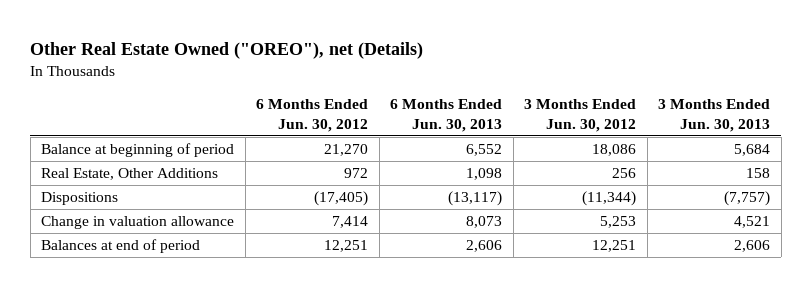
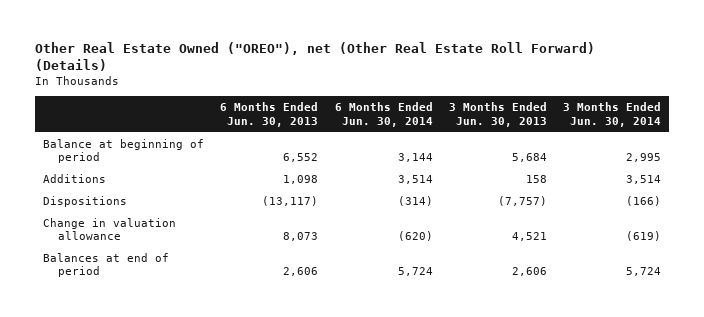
- Other Real Estate Owned ("OREO"), net (Details)
+ Other Real Estate Owned ("OREO"), net (Other Real Estate Roll Forward) (Details)
- | 6 Months Ended Jun. 30, 2012 | 6 Months Ended Jun. 30, 2013 | 3 Months Ended Jun. 30, 2012 | 3 Months Ended Jun. 30, 2013
+ | 6 Months Ended Jun. 30, 2013 | 6 Months Ended Jun. 30, 2014 | 3 Months Ended Jun. 30, 2013 | 3 Months Ended Jun. 30, 2014
- Real Estate, Other Additions | 972 | 1,098 | 256 | 158
+ Additions | 1,098 | 3,514 | 158 | 3,514

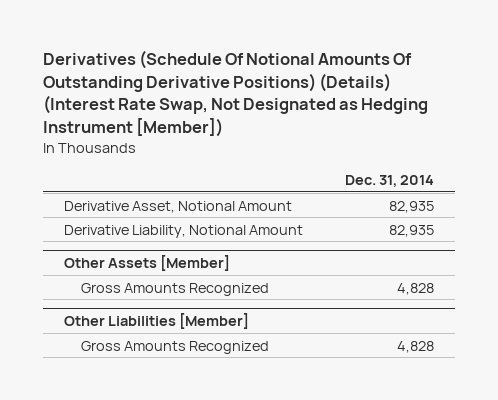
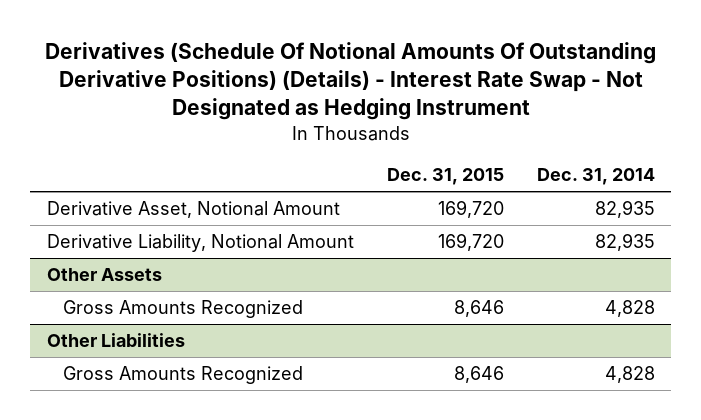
- Derivatives (Schedule Of Notional Amounts Of Outstanding Derivative Positions) (Details) (Interest Rate Swap, Not Designated as Hedging Instrument [Member])
+ Derivatives (Schedule Of Notional Amounts Of Outstanding Derivative Positions) (Details) - Interest Rate Swap - Not Designated as Hedging Instrument
- | Dec. 31, 2014
+ | Dec. 31, 2015 | Dec. 31, 2014
- Other Assets [Member]
+ Other Assets
- Other Liabilities [Member]
+ Other Liabilities

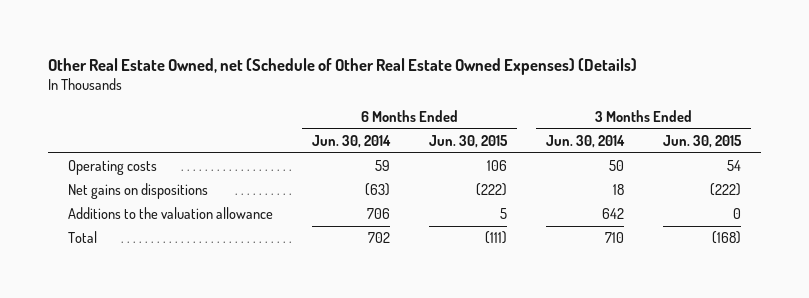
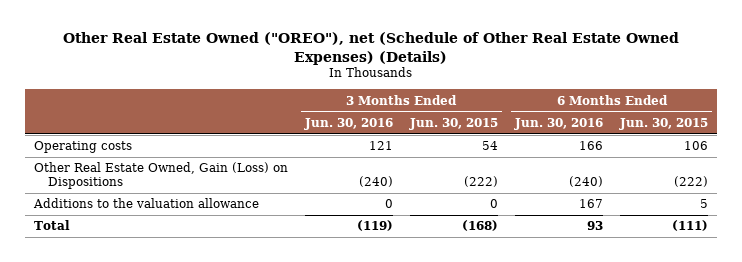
- Other Real Estate Owned, net (Schedule of Other Real Estate Owned Expenses) (Details)
+ Other Real Estate Owned ("OREO"), net (Schedule of Other Real Estate Owned Expenses) (Details)
- | 6 Months Ended Jun. 30, 2014 | 6 Months Ended Jun. 30, 2015 | 3 Months Ended Jun. 30, 2014 | 3 Months Ended Jun. 30, 2015
+ | 3 Months Ended Jun. 30, 2016 | 3 Months Ended Jun. 30, 2015 | 6 Months Ended Jun. 30, 2016 | 6 Months Ended Jun. 30, 2015
- Net gains on dispositions | (63) | (222) | 18 | (222)
+ Other Real Estate Owned, Gain (Loss) on Dispositions | (240) | (222) | (240) | (222)

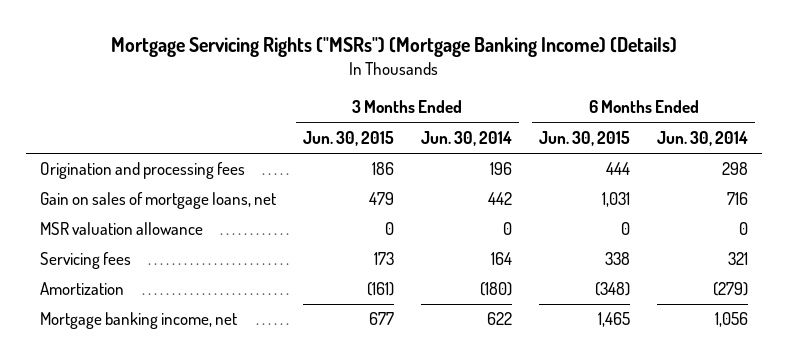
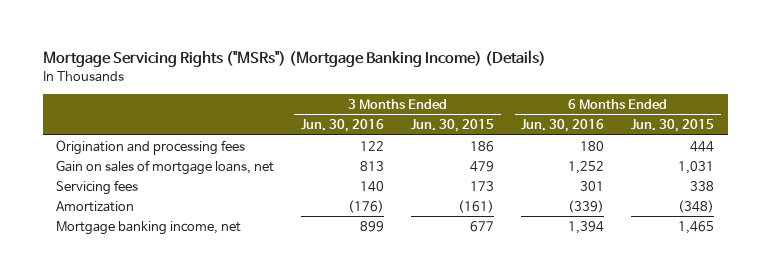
- | 3 Months Ended Jun. 30, 2015 | 3 Months Ended Jun. 30, 2014 | 6 Months Ended Jun. 30, 2015 | 6 Months Ended Jun. 30, 2014
+ | 3 Months Ended Jun. 30, 2016 | 3 Months Ended Jun. 30, 2015 | 6 Months Ended Jun. 30, 2016 | 6 Months Ended Jun. 30, 2015
- MSR valuation allowance | 0 | 0 | 0 | 0

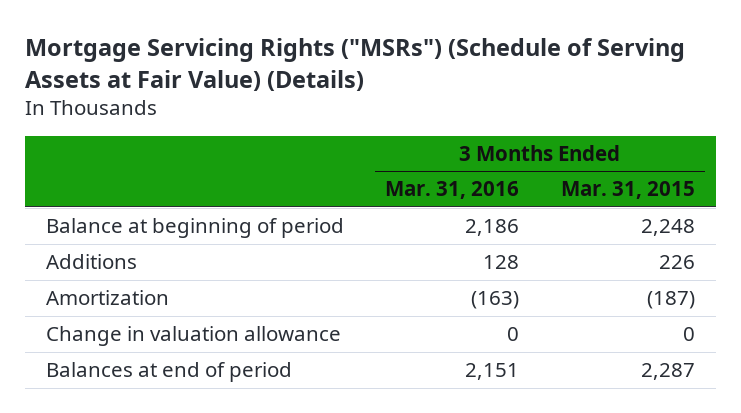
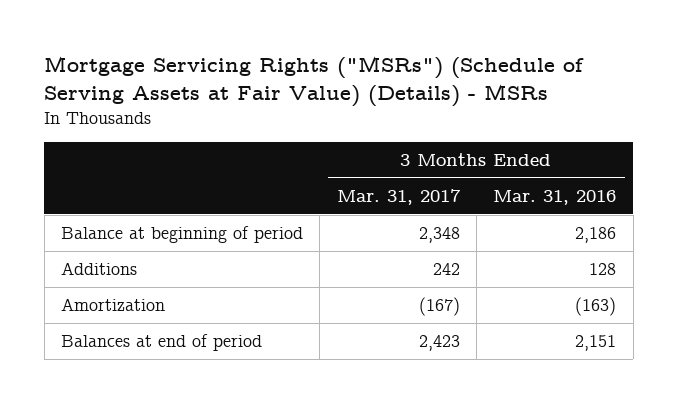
- Mortgage Servicing Rights ("MSRs") (Schedule of Serving Assets at Fair Value) (Details)
+ Mortgage Servicing Rights ("MSRs") (Schedule of Serving Assets at Fair Value) (Details) - MSRs
- | 3 Months Ended Mar. 31, 2016 | 3 Months Ended Mar. 31, 2015
+ | 3 Months Ended Mar. 31, 2017 | 3 Months Ended Mar. 31, 2016
- Change in valuation allowance | 0 | 0

